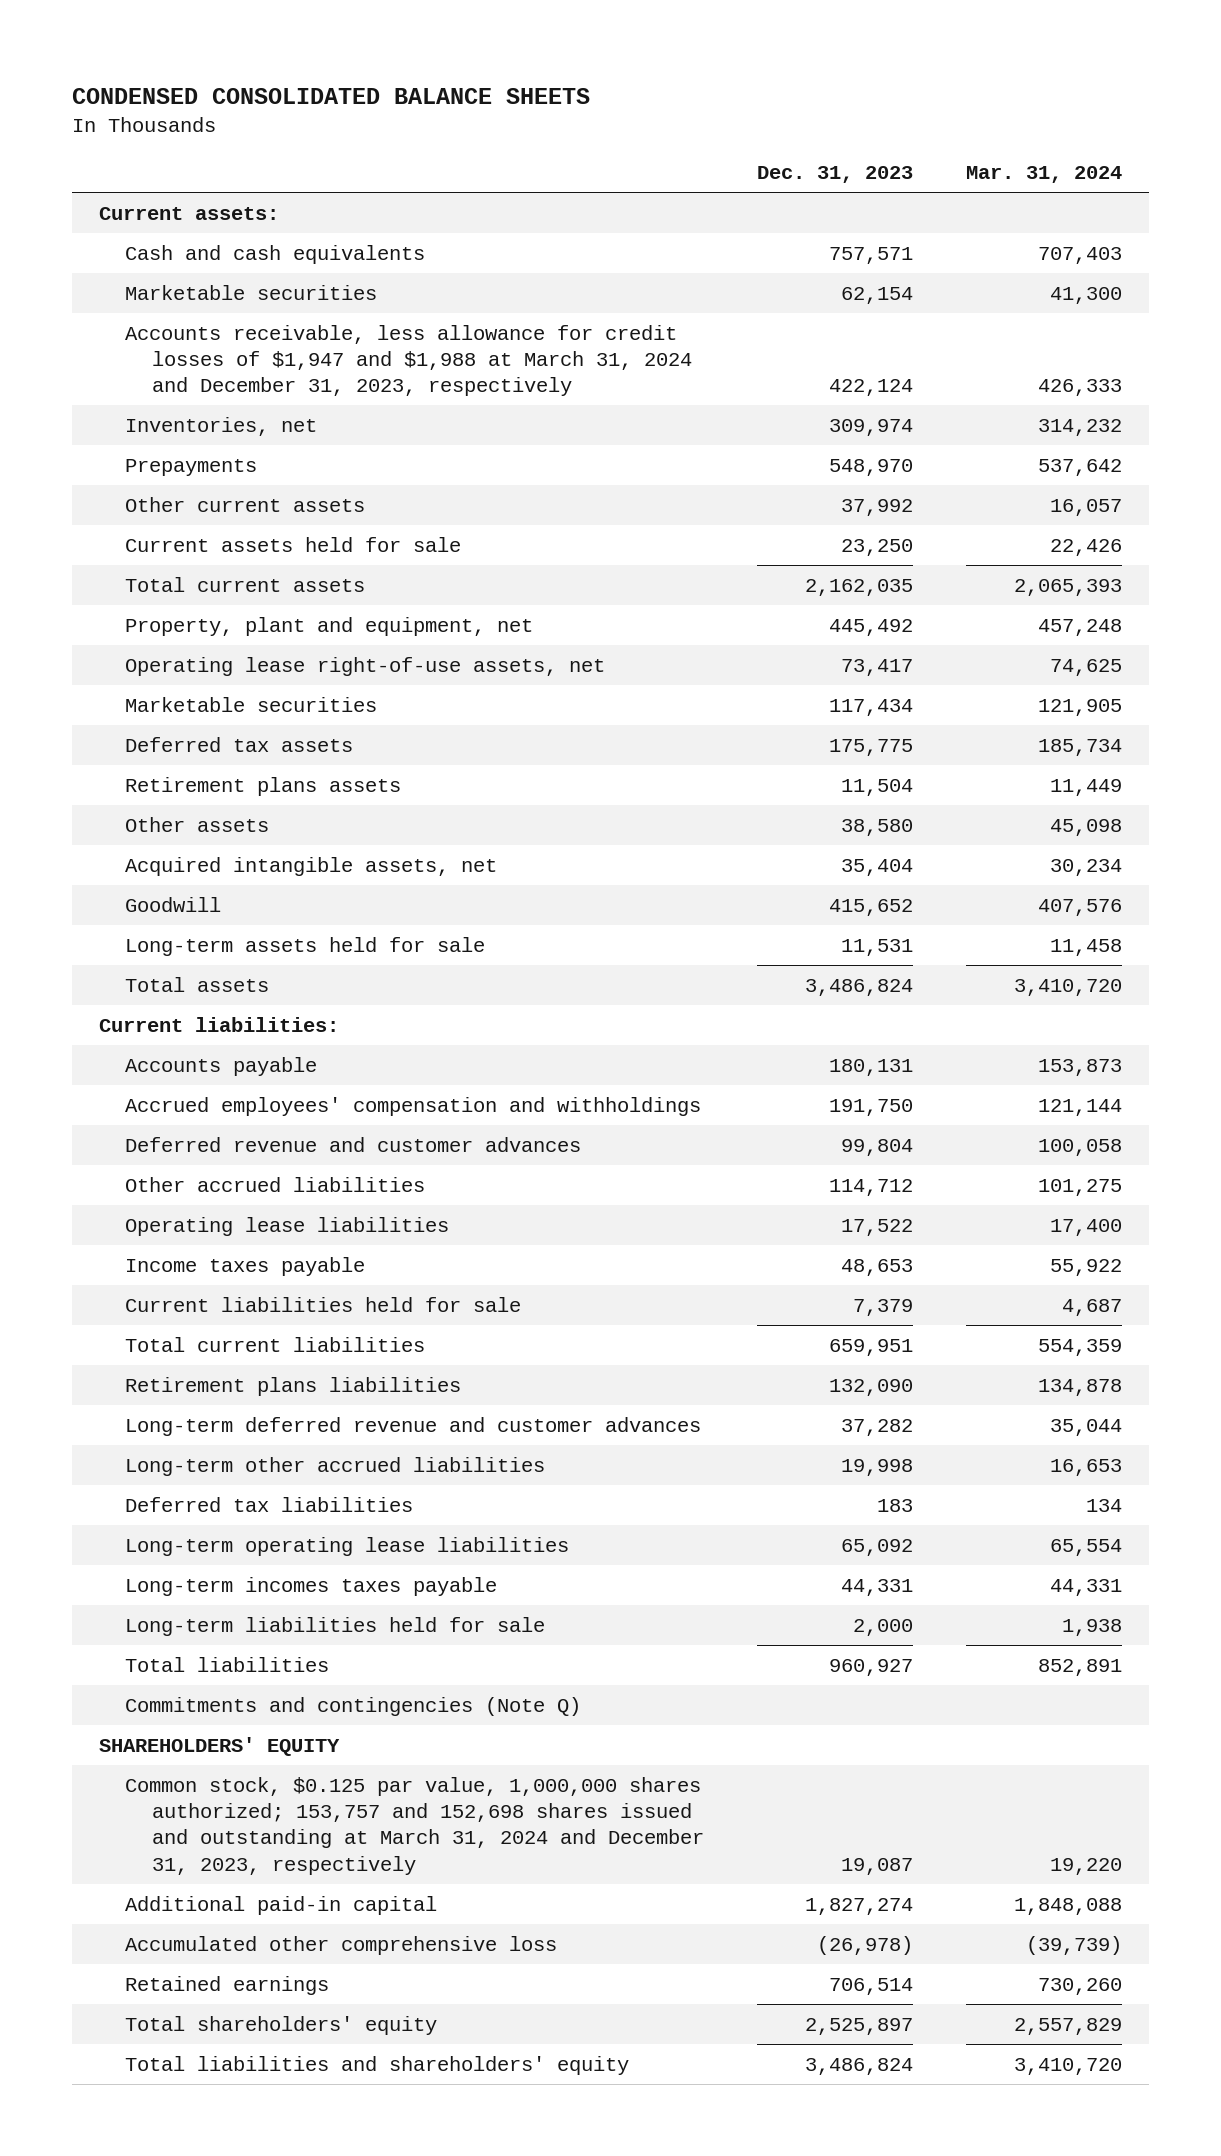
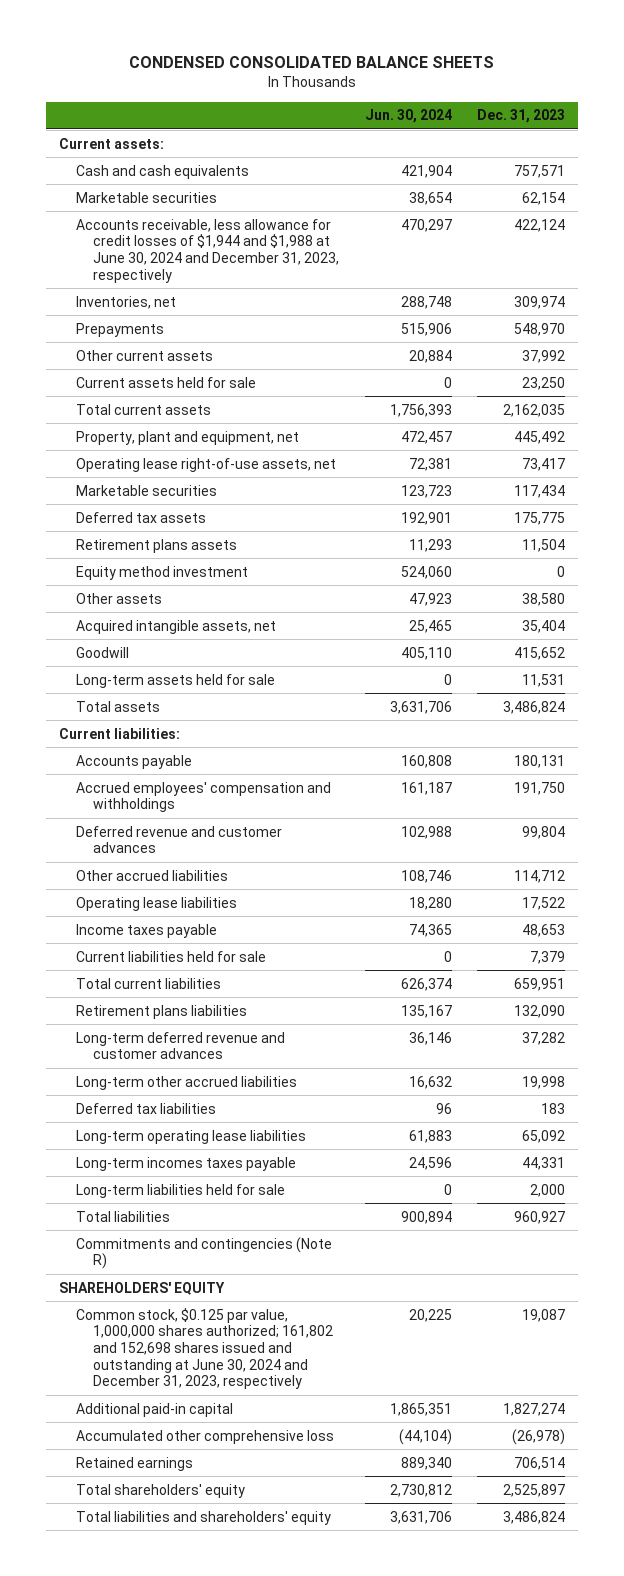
- | Dec. 31, 2023 | Mar. 31, 2024
+ | Jun. 30, 2024 | Dec. 31, 2023
- Accounts receivable, less allowance for credit losses of $1,947 and $1,988 at March 31, 2024 and December 31, 2023, respectively | 422,124 | 426,333
+ Accounts receivable, less allowance for credit losses of $1,944 and $1,988 at June 30, 2024 and December 31, 2023, respectively | 470,297 | 422,124
+ Equity method investment | 524,060 | 0
- Commitments and contingencies (Note Q)
+ Commitments and contingencies (Note R)
- Common stock, $0.125 par value, 1,000,000 shares authorized; 153,757 and 152,698 shares issued and outstanding at March 31, 2024 and December 31, 2023, respectively | 19,087 | 19,220
+ Common stock, $0.125 par value, 1,000,000 shares authorized; 161,802 and 152,698 shares issued and outstanding at June 30, 2024 and December 31, 2023, respectively | 20,225 | 19,087

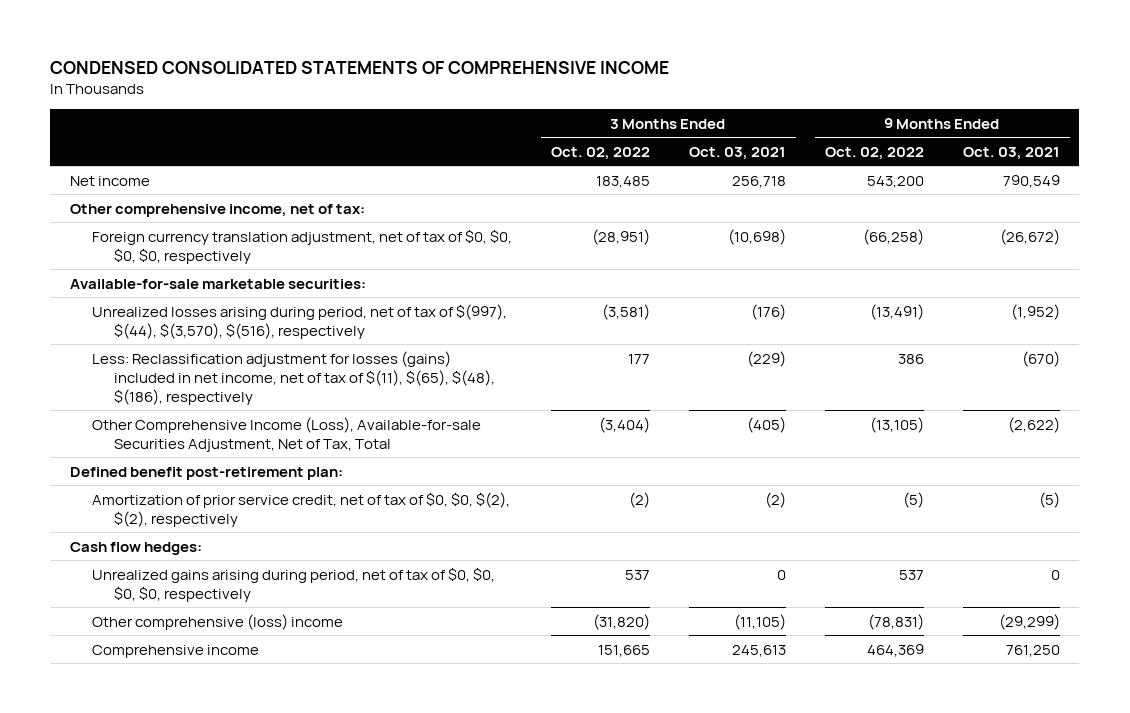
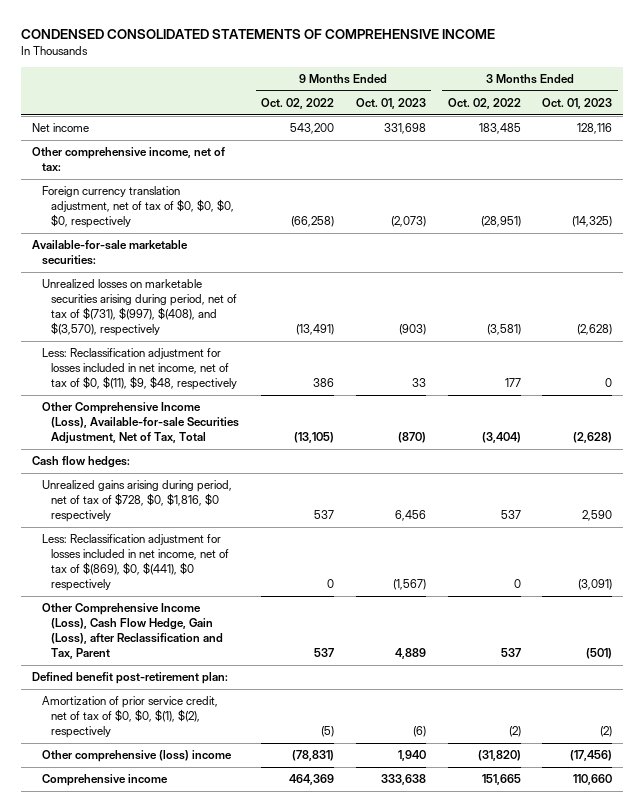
- | 3 Months Ended Oct. 02, 2022 | 3 Months Ended Oct. 03, 2021 | 9 Months Ended Oct. 02, 2022 | 9 Months Ended Oct. 03, 2021
+ | 9 Months Ended Oct. 02, 2022 | 9 Months Ended Oct. 01, 2023 | 3 Months Ended Oct. 02, 2022 | 3 Months Ended Oct. 01, 2023
- Unrealized losses arising during period, net of tax of $(997), $(44), $(3,570), $(516), respectively | (3,581) | (176) | (13,491) | (1,952)
- Less: Reclassification adjustment for losses (gains) included in net income, net of tax of $(11), $(65), $(48), $(186), respectively | 177 | (229) | 386 | (670)
+ Unrealized losses on marketable securities arising during period, net of tax of $(731), $(997), $(408), and $(3,570), respectively | (13,491) | (903) | (3,581) | (2,628)
+ Less: Reclassification adjustment for losses included in net income, net of tax of $0, $(11), $9, $48, respectively | 386 | 33 | 177 | 0
- Amortization of prior service credit, net of tax of $0, $0, $(2), $(2), respectively | (2) | (2) | (5) | (5)
- Unrealized gains arising during period, net of tax of $0, $0, $0, $0, respectively | 537 | 0 | 537 | 0
+ Unrealized gains arising during period, net of tax of $728, $0, $1,816, $0 respectively | 537 | 6,456 | 537 | 2,590
+ Less: Reclassification adjustment for losses included in net income, net of tax of $(869), $0, $(441), $0 respectively | 0 | (1,567) | 0 | (3,091)
+ Other Comprehensive Income (Loss), Cash Flow Hedge, Gain (Loss), after Reclassification and Tax, Parent | 537 | 4,889 | 537 | (501)
moved down: Defined benefit post-retirement plan:
+ Amortization of prior service credit, net of tax of $0, $0, $(1), $(2), respectively | (5) | (6) | (2) | (2)

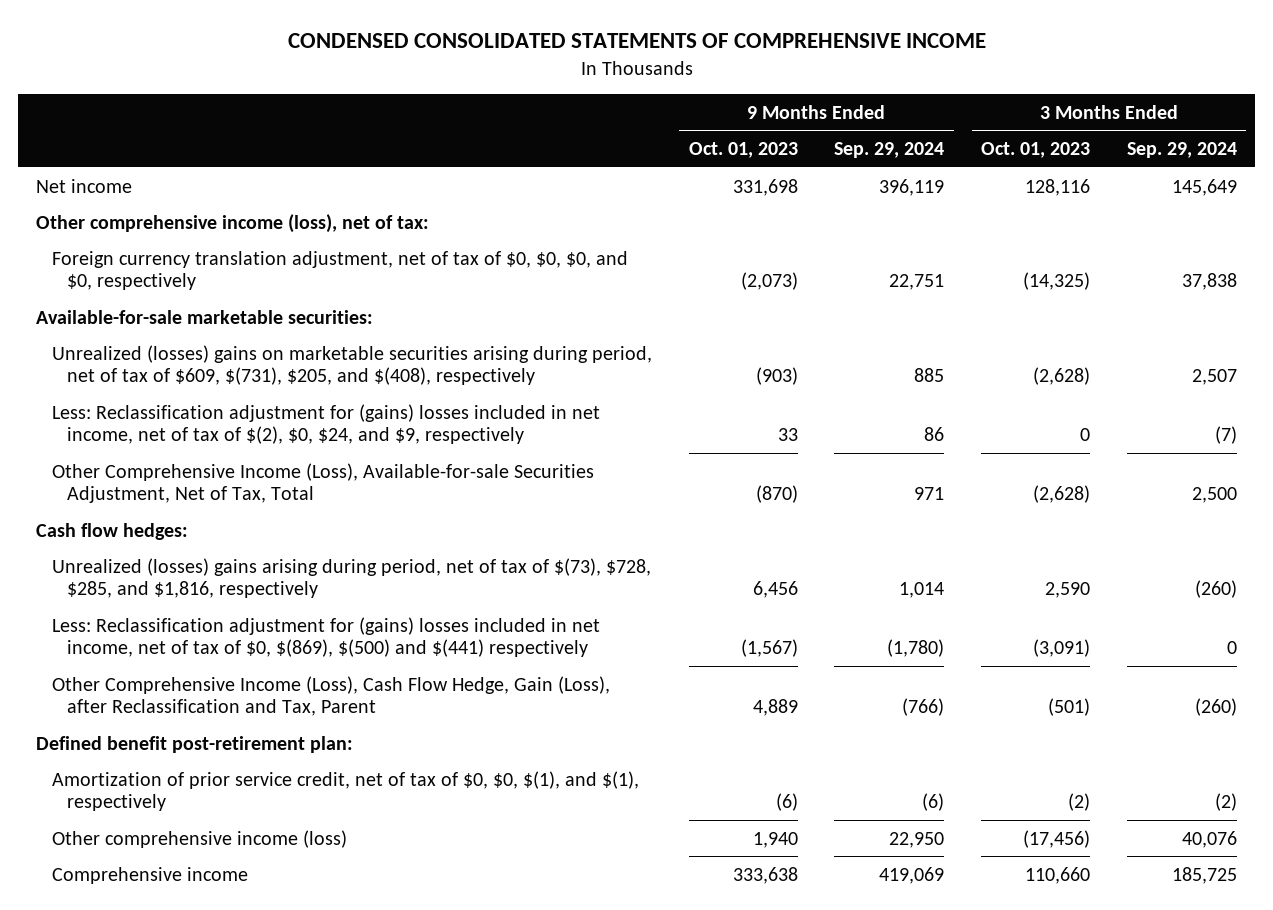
- | 9 Months Ended Oct. 02, 2022 | 9 Months Ended Oct. 01, 2023 | 3 Months Ended Oct. 02, 2022 | 3 Months Ended Oct. 01, 2023
+ | 9 Months Ended Oct. 01, 2023 | 9 Months Ended Sep. 29, 2024 | 3 Months Ended Oct. 01, 2023 | 3 Months Ended Sep. 29, 2024
- Other comprehensive income, net of tax:
- Foreign currency translation adjustment, net of tax of $0, $0, $0, $0, respectively | (66,258) | (2,073) | (28,951) | (14,325)
+ Other comprehensive income (loss), net of tax:
+ Foreign currency translation adjustment, net of tax of $0, $0, $0, and $0, respectively | (2,073) | 22,751 | (14,325) | 37,838
- Unrealized losses on marketable securities arising during period, net of tax of $(731), $(997), $(408), and $(3,570), respectively | (13,491) | (903) | (3,581) | (2,628)
- Less: Reclassification adjustment for losses included in net income, net of tax of $0, $(11), $9, $48, respectively | 386 | 33 | 177 | 0
+ Unrealized (losses) gains on marketable securities arising during period, net of tax of $609, $(731), $205, and $(408), respectively | (903) | 885 | (2,628) | 2,507
+ Less: Reclassification adjustment for (gains) losses included in net income, net of tax of $(2), $0, $24, and $9, respectively | 33 | 86 | 0 | (7)
- Unrealized gains arising during period, net of tax of $728, $0, $1,816, $0 respectively | 537 | 6,456 | 537 | 2,590
- Less: Reclassification adjustment for losses included in net income, net of tax of $(869), $0, $(441), $0 respectively | 0 | (1,567) | 0 | (3,091)
+ Unrealized (losses) gains arising during period, net of tax of $(73), $728, $285, and $1,816, respectively | 6,456 | 1,014 | 2,590 | (260)
+ Less: Reclassification adjustment for (gains) losses included in net income, net of tax of $0, $(869), $(500) and $(441) respectively | (1,567) | (1,780) | (3,091) | 0
- Amortization of prior service credit, net of tax of $0, $0, $(1), $(2), respectively | (5) | (6) | (2) | (2)
- Other comprehensive (loss) income | (78,831) | 1,940 | (31,820) | (17,456)
+ Amortization of prior service credit, net of tax of $0, $0, $(1), and $(1), respectively | (6) | (6) | (2) | (2)
+ Other comprehensive income (loss) | 1,940 | 22,950 | (17,456) | 40,076

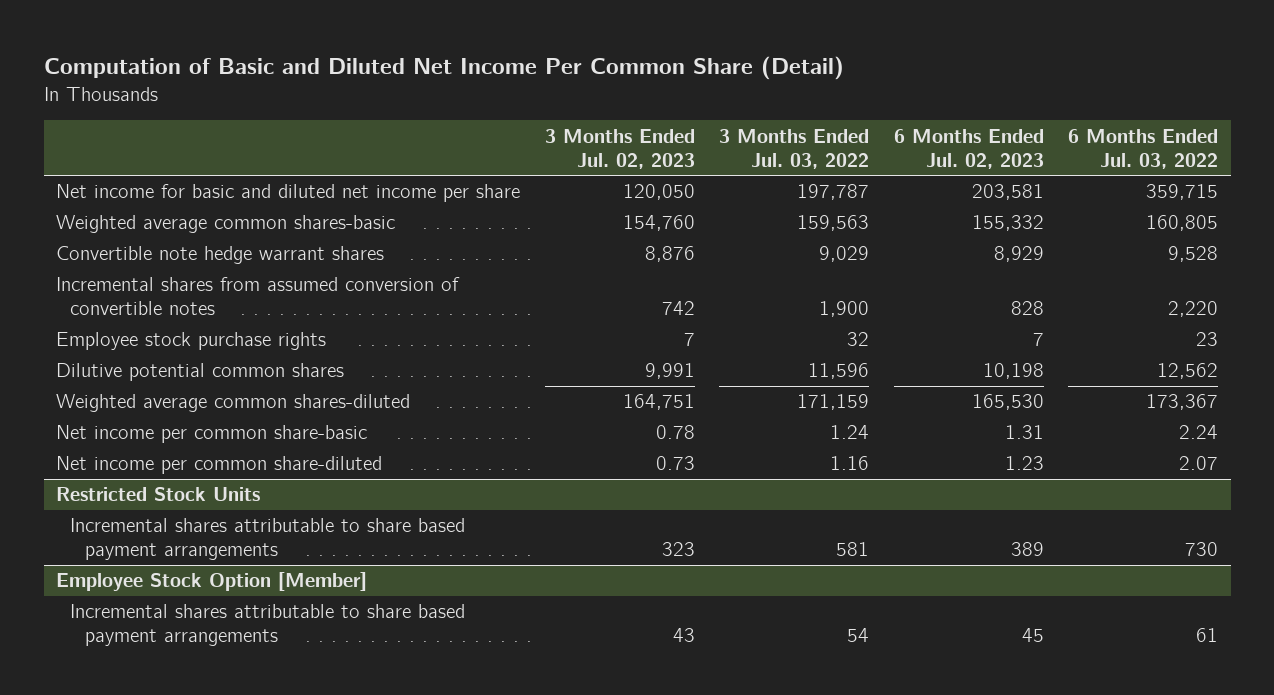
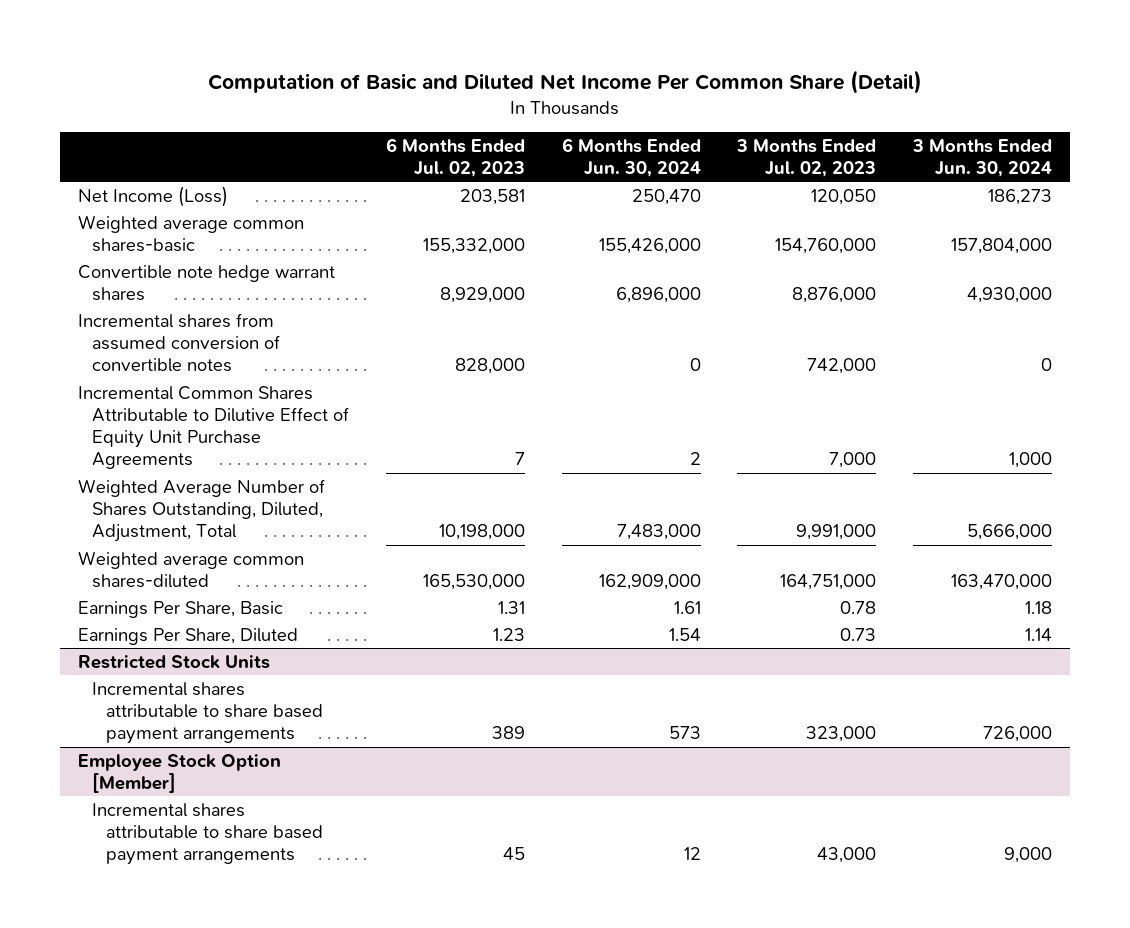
- | 3 Months Ended Jul. 02, 2023 | 3 Months Ended Jul. 03, 2022 | 6 Months Ended Jul. 02, 2023 | 6 Months Ended Jul. 03, 2022
+ | 6 Months Ended Jul. 02, 2023 | 6 Months Ended Jun. 30, 2024 | 3 Months Ended Jul. 02, 2023 | 3 Months Ended Jun. 30, 2024
- Net income for basic and diluted net income per share | 120,050 | 197,787 | 203,581 | 359,715
- Weighted average common shares-basic | 154,760 | 159,563 | 155,332 | 160,805
- Convertible note hedge warrant shares | 8,876 | 9,029 | 8,929 | 9,528
- Incremental shares from assumed conversion of convertible notes | 742 | 1,900 | 828 | 2,220
- Employee stock purchase rights | 7 | 32 | 7 | 23
- Dilutive potential common shares | 9,991 | 11,596 | 10,198 | 12,562
- Weighted average common shares-diluted | 164,751 | 171,159 | 165,530 | 173,367
- Net income per common share-basic | 0.78 | 1.24 | 1.31 | 2.24
- Net income per common share-diluted | 0.73 | 1.16 | 1.23 | 2.07
+ Net Income (Loss) | 203,581 | 250,470 | 120,050 | 186,273
+ Weighted average common shares-basic | 155,332,000 | 155,426,000 | 154,760,000 | 157,804,000
+ Convertible note hedge warrant shares | 8,929,000 | 6,896,000 | 8,876,000 | 4,930,000
+ Incremental shares from assumed conversion of convertible notes | 828,000 | 0 | 742,000 | 0
+ Incremental Common Shares Attributable to Dilutive Effect of Equity Unit Purchase Agreements | 7 | 2 | 7,000 | 1,000
+ Weighted Average Number of Shares Outstanding, Diluted, Adjustment, Total | 10,198,000 | 7,483,000 | 9,991,000 | 5,666,000
+ Weighted average common shares-diluted | 165,530,000 | 162,909,000 | 164,751,000 | 163,470,000
+ Earnings Per Share, Basic | 1.31 | 1.61 | 0.78 | 1.18
+ Earnings Per Share, Diluted | 1.23 | 1.54 | 0.73 | 1.14
@ Restricted Stock Units
- Incremental shares attributable to share based payment arrangements | 323 | 581 | 389 | 730
+ Incremental shares attributable to share based payment arrangements | 389 | 573 | 323,000 | 726,000
@ Employee Stock Option [Member]
- Incremental shares attributable to share based payment arrangements | 43 | 54 | 45 | 61
+ Incremental shares attributable to share based payment arrangements | 45 | 12 | 43,000 | 9,000

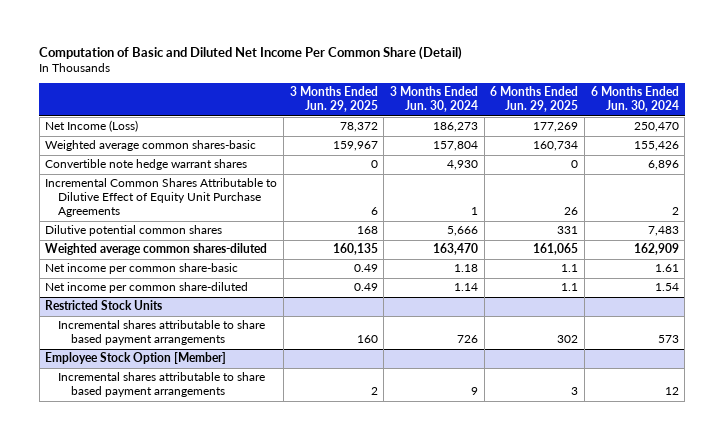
- | 6 Months Ended Jul. 02, 2023 | 6 Months Ended Jun. 30, 2024 | 3 Months Ended Jul. 02, 2023 | 3 Months Ended Jun. 30, 2024
+ | 3 Months Ended Jun. 29, 2025 | 3 Months Ended Jun. 30, 2024 | 6 Months Ended Jun. 29, 2025 | 6 Months Ended Jun. 30, 2024
- Weighted average common shares-basic | 155,332,000 | 155,426,000 | 154,760,000 | 157,804,000
- Convertible note hedge warrant shares | 8,929,000 | 6,896,000 | 8,876,000 | 4,930,000
- Incremental shares from assumed conversion of convertible notes | 828,000 | 0 | 742,000 | 0
- Incremental Common Shares Attributable to Dilutive Effect of Equity Unit Purchase Agreements | 7 | 2 | 7,000 | 1,000
- Weighted Average Number of Shares Outstanding, Diluted, Adjustment, Total | 10,198,000 | 7,483,000 | 9,991,000 | 5,666,000
- Weighted average common shares-diluted | 165,530,000 | 162,909,000 | 164,751,000 | 163,470,000
- Earnings Per Share, Basic | 1.31 | 1.61 | 0.78 | 1.18
- Earnings Per Share, Diluted | 1.23 | 1.54 | 0.73 | 1.14
+ Weighted average common shares-basic | 159,967 | 157,804 | 160,734 | 155,426
+ Convertible note hedge warrant shares | 0 | 4,930 | 0 | 6,896
+ Incremental Common Shares Attributable to Dilutive Effect of Equity Unit Purchase Agreements | 6 | 1 | 26 | 2
+ Dilutive potential common shares | 168 | 5,666 | 331 | 7,483
+ Weighted average common shares-diluted | 160,135 | 163,470 | 161,065 | 162,909
+ Net income per common share-basic | 0.49 | 1.18 | 1.1 | 1.61
+ Net income per common share-diluted | 0.49 | 1.14 | 1.1 | 1.54
@ Restricted Stock Units
- Incremental shares attributable to share based payment arrangements | 389 | 573 | 323,000 | 726,000
+ Incremental shares attributable to share based payment arrangements | 160 | 726 | 302 | 573
@ Employee Stock Option [Member]
- Incremental shares attributable to share based payment arrangements | 45 | 12 | 43,000 | 9,000
+ Incremental shares attributable to share based payment arrangements | 2 | 9 | 3 | 12

